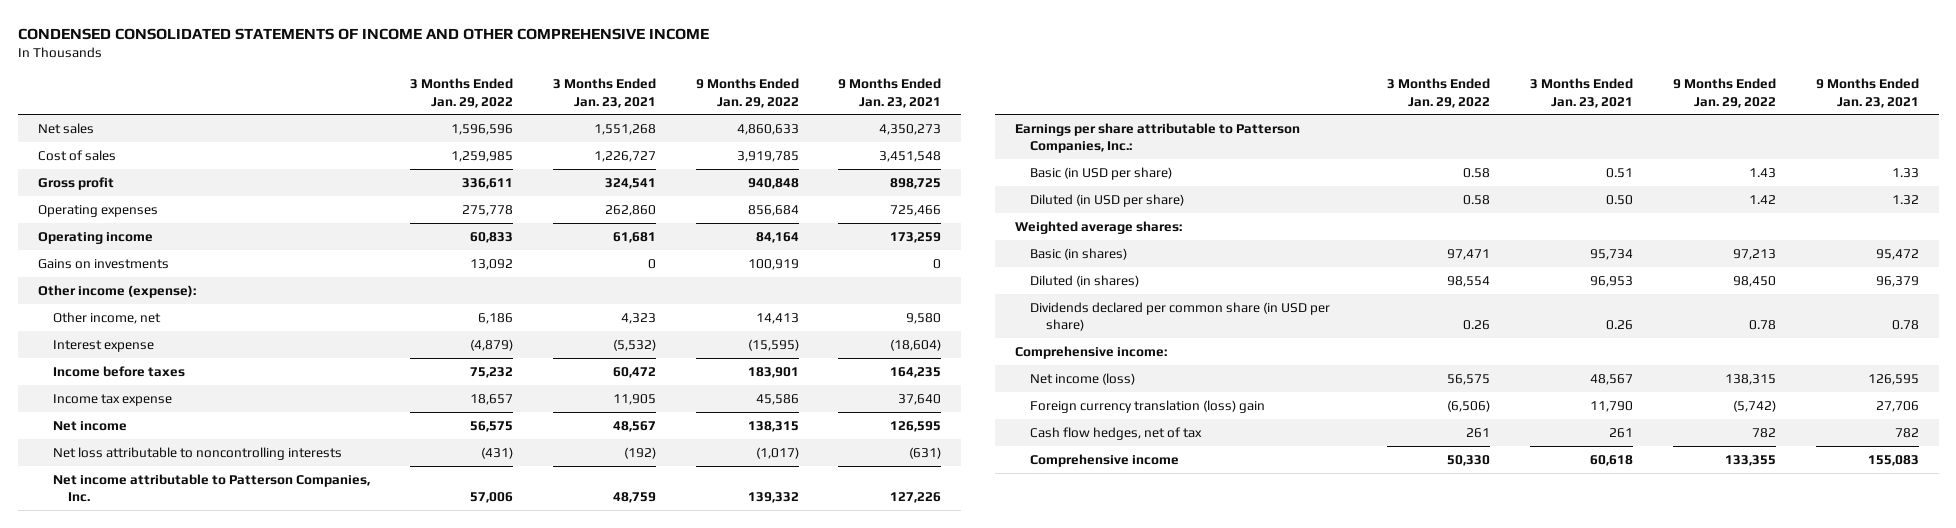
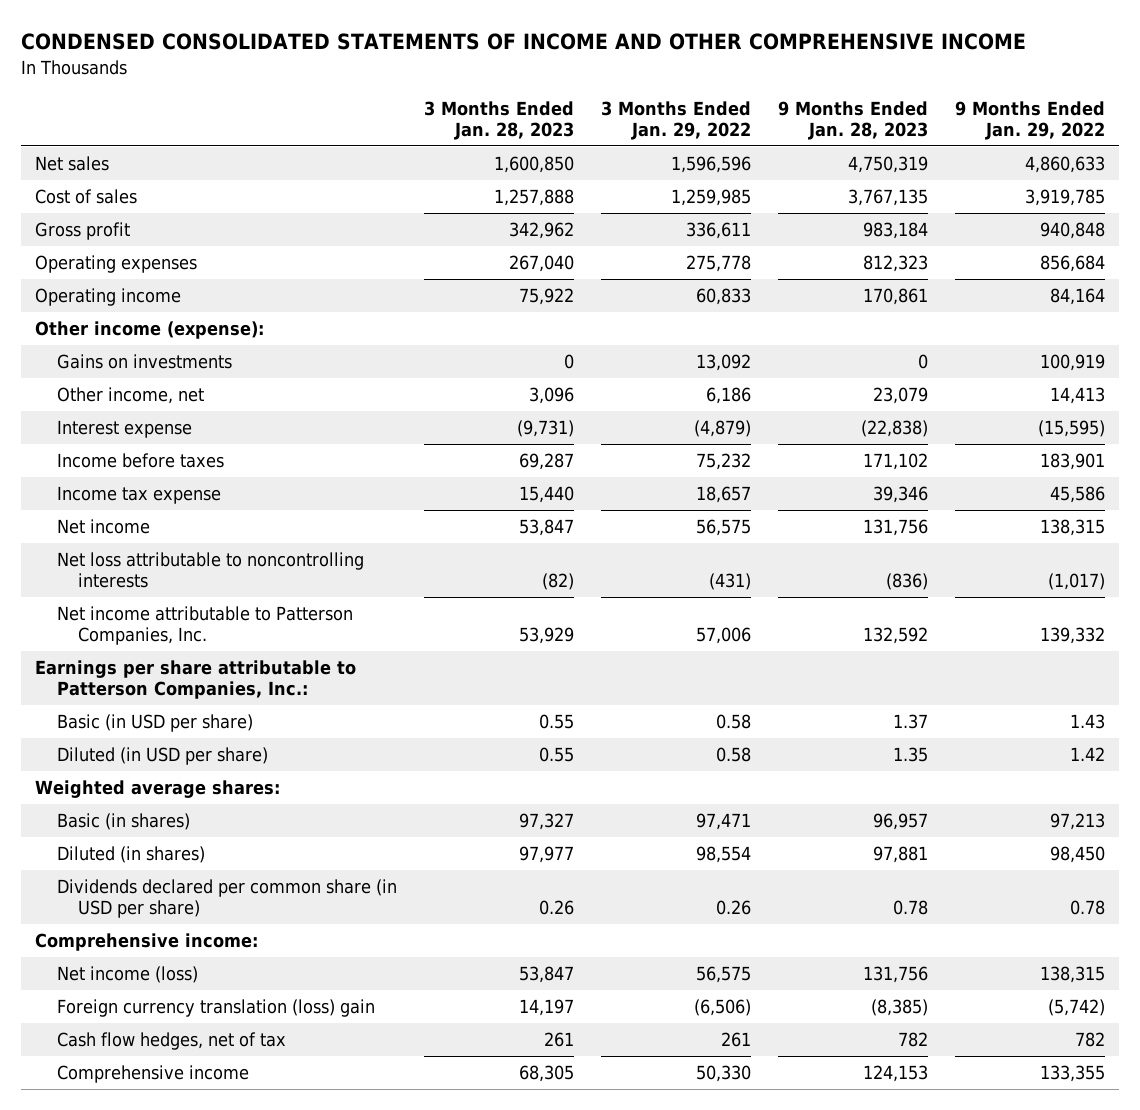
- | 3 Months Ended Jan. 29, 2022 | 3 Months Ended Jan. 23, 2021 | 9 Months Ended Jan. 29, 2022 | 9 Months Ended Jan. 23, 2021
+ | 3 Months Ended Jan. 28, 2023 | 3 Months Ended Jan. 29, 2022 | 9 Months Ended Jan. 28, 2023 | 9 Months Ended Jan. 29, 2022
moved down: Gains on investments | 0 | 13,092 | 0 | 100,919

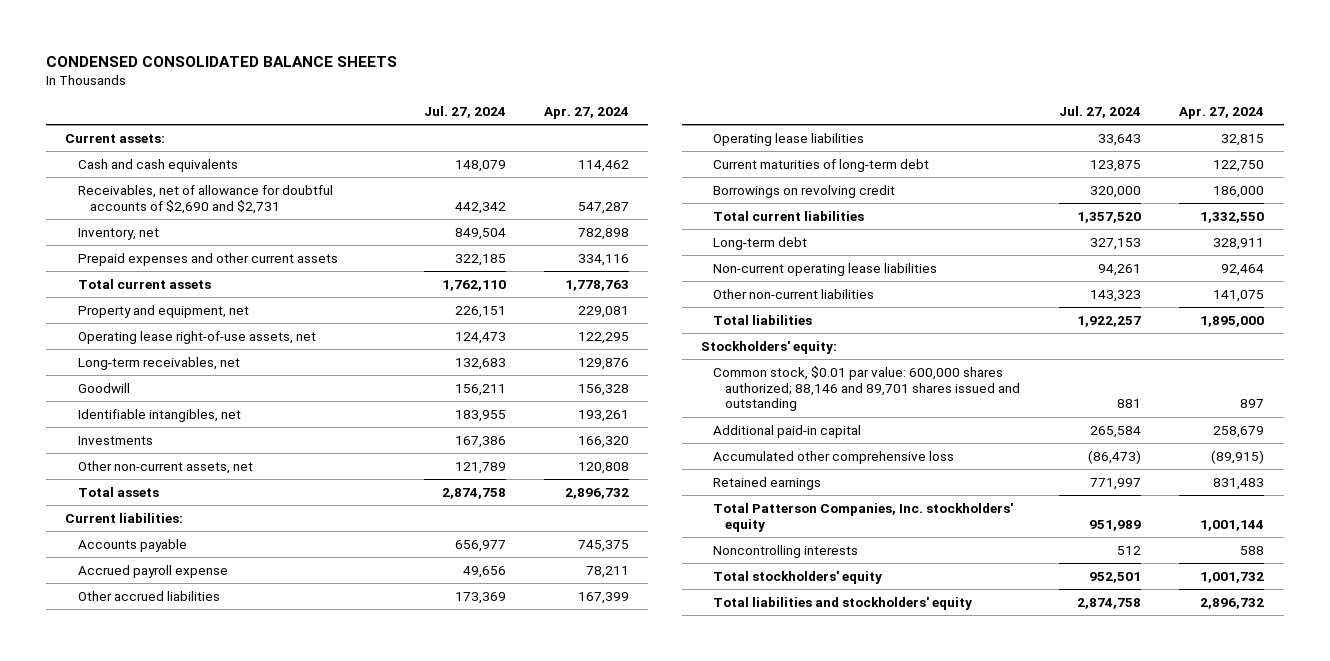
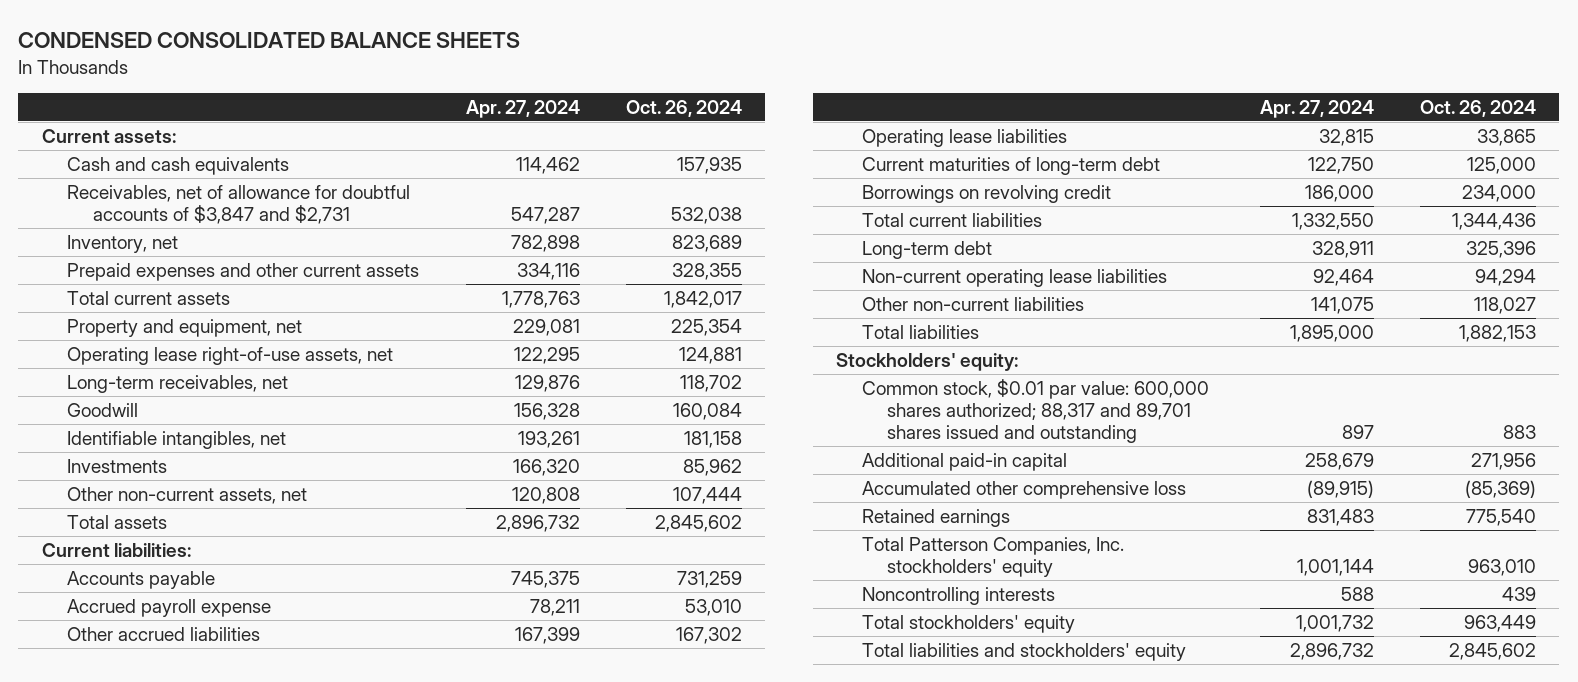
- | Jul. 27, 2024 | Apr. 27, 2024
+ | Apr. 27, 2024 | Oct. 26, 2024
- Receivables, net of allowance for doubtful accounts of $2,690 and $2,731 | 442,342 | 547,287
+ Receivables, net of allowance for doubtful accounts of $3,847 and $2,731 | 547,287 | 532,038
- Common stock, $0.01 par value: 600,000 shares authorized; 88,146 and 89,701 shares issued and outstanding | 881 | 897
+ Common stock, $0.01 par value: 600,000 shares authorized; 88,317 and 89,701 shares issued and outstanding | 897 | 883

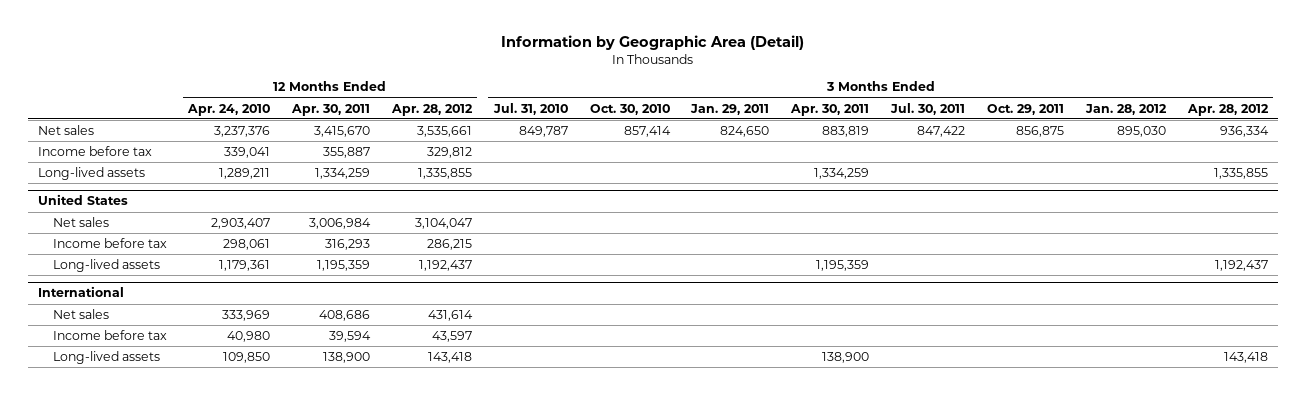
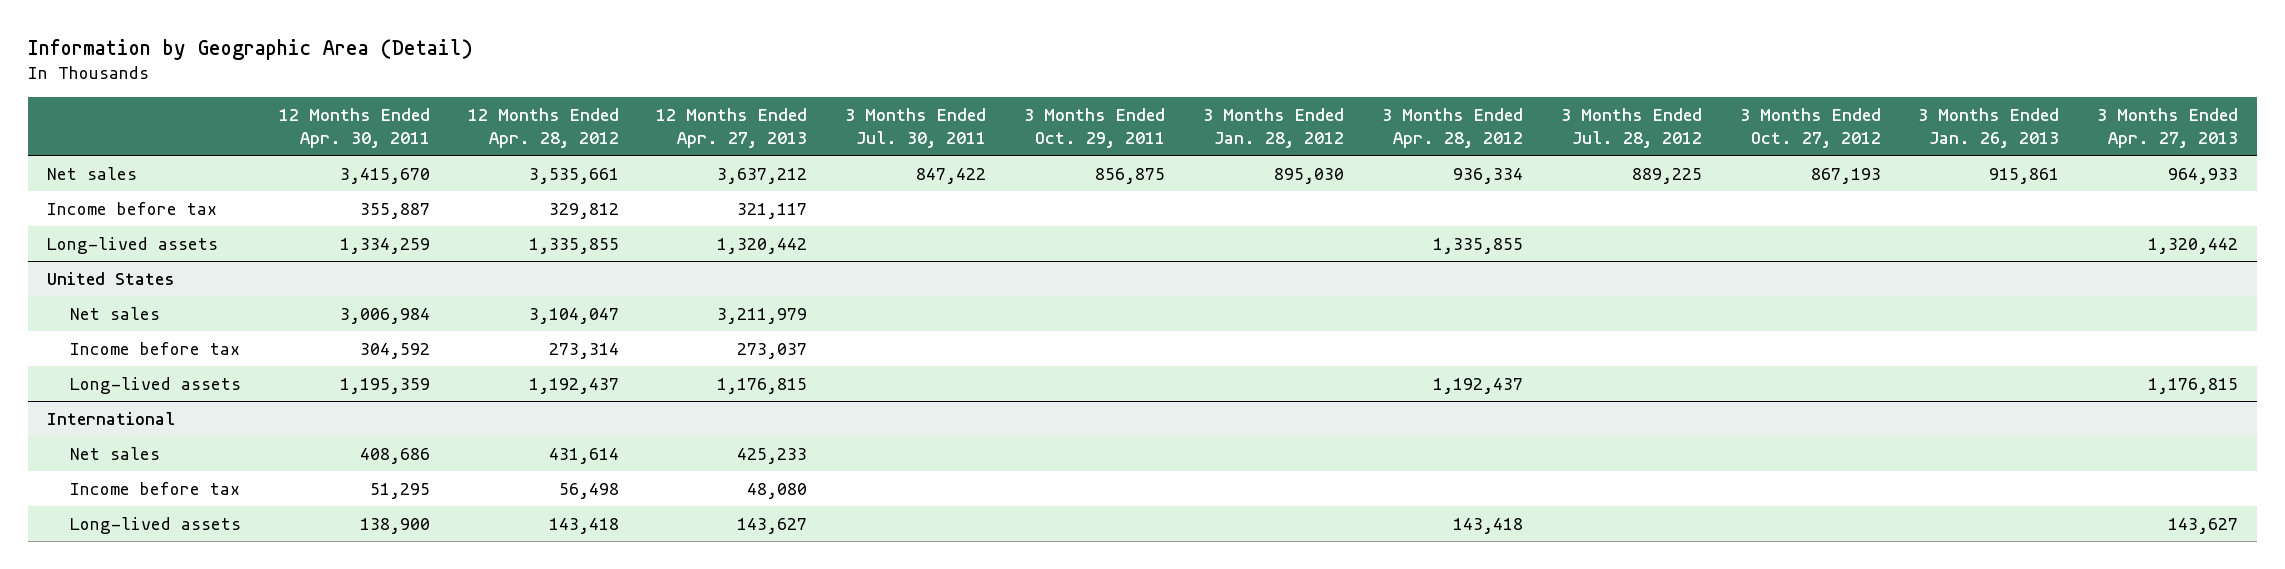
- | 12 Months Ended Apr. 24, 2010 | 12 Months Ended Apr. 30, 2011 | 12 Months Ended Apr. 28, 2012 | 3 Months Ended Jul. 31, 2010 | 3 Months Ended Oct. 30, 2010 | 3 Months Ended Jan. 29, 2011 | 3 Months Ended Apr. 30, 2011 | 3 Months Ended Jul. 30, 2011 | 3 Months Ended Oct. 29, 2011 | 3 Months Ended Jan. 28, 2012 | 3 Months Ended Apr. 28, 2012
+ | 12 Months Ended Apr. 30, 2011 | 12 Months Ended Apr. 28, 2012 | 12 Months Ended Apr. 27, 2013 | 3 Months Ended Jul. 30, 2011 | 3 Months Ended Oct. 29, 2011 | 3 Months Ended Jan. 28, 2012 | 3 Months Ended Apr. 28, 2012 | 3 Months Ended Jul. 28, 2012 | 3 Months Ended Oct. 27, 2012 | 3 Months Ended Jan. 26, 2013 | 3 Months Ended Apr. 27, 2013
@ United States
- Income before tax | 298,061 | 316,293 | 286,215 | | | | | | | |
+ Income before tax | 304,592 | 273,314 | 273,037 | | | | | | | |
@ International
- Income before tax | 40,980 | 39,594 | 43,597 | | | | | | | |
+ Income before tax | 51,295 | 56,498 | 48,080 | | | | | | | |

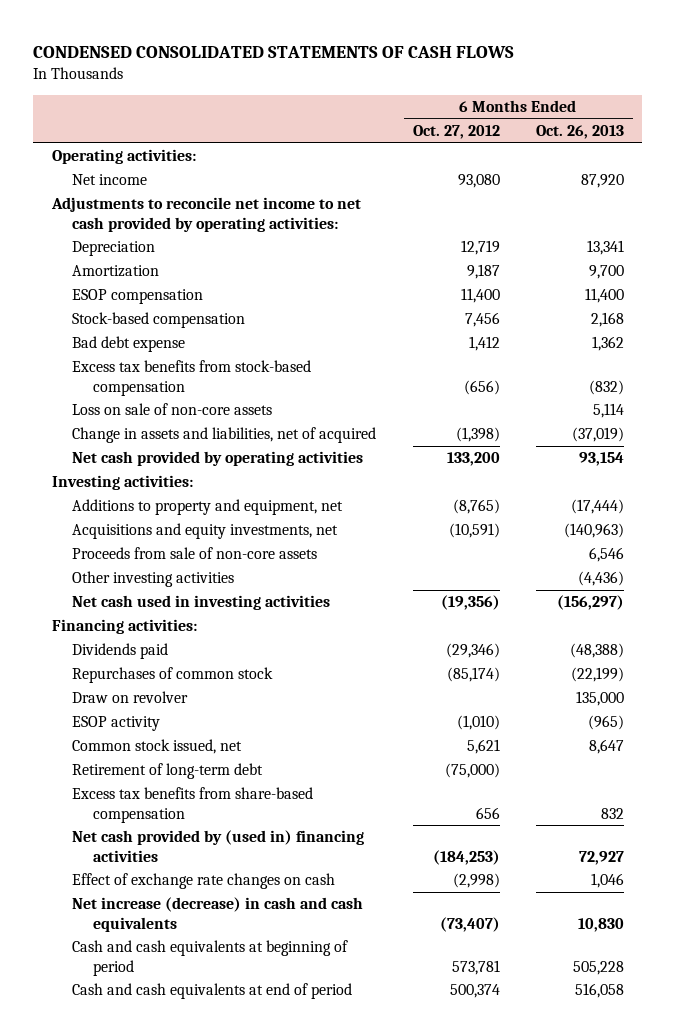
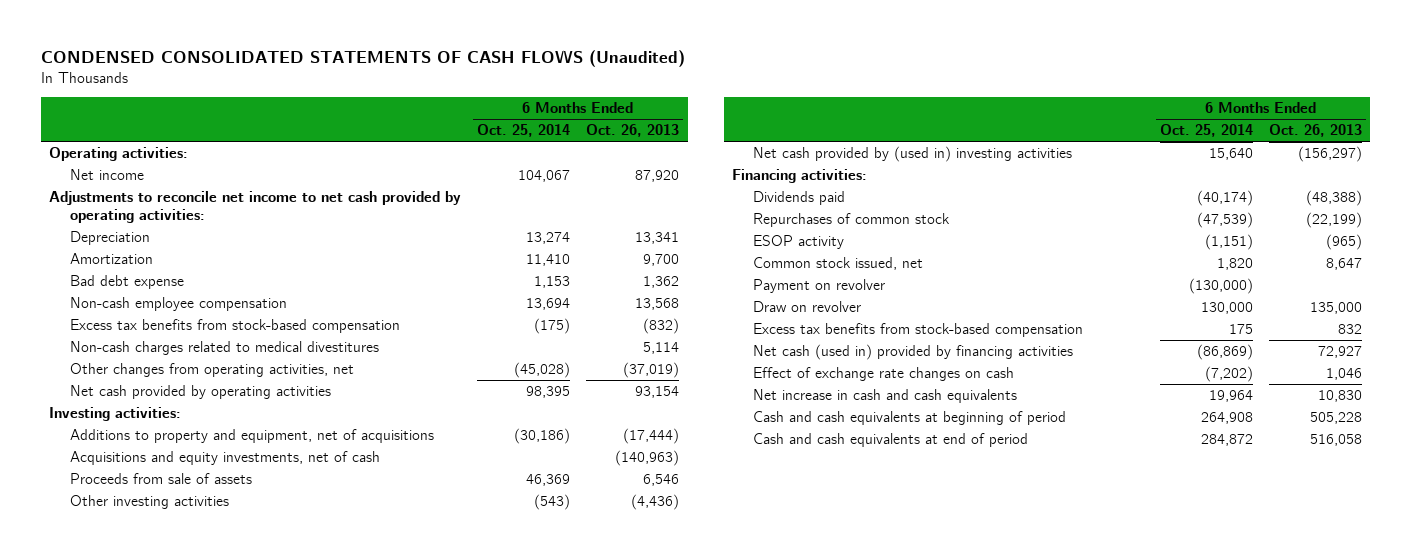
- CONDENSED CONSOLIDATED STATEMENTS OF CASH FLOWS
+ CONDENSED CONSOLIDATED STATEMENTS OF CASH FLOWS (Unaudited)
- | 6 Months Ended Oct. 27, 2012 | 6 Months Ended Oct. 26, 2013
+ | 6 Months Ended Oct. 25, 2014 | 6 Months Ended Oct. 26, 2013
- ESOP compensation | 11,400 | 11,400
- Stock-based compensation | 7,456 | 2,168
+ Non-cash employee compensation | 13,694 | 13,568
- Loss on sale of non-core assets | | 5,114
- Change in assets and liabilities, net of acquired | (1,398) | (37,019)
+ Non-cash charges related to medical divestitures | | 5,114
+ Other changes from operating activities, net | (45,028) | (37,019)
- Additions to property and equipment, net | (8,765) | (17,444)
- Acquisitions and equity investments, net | (10,591) | (140,963)
- Proceeds from sale of non-core assets | | 6,546
+ Additions to property and equipment, net of acquisitions | (30,186) | (17,444)
+ Acquisitions and equity investments, net of cash | | (140,963)
+ Proceeds from sale of assets | 46,369 | 6,546
- Net cash used in investing activities | (19,356) | (156,297)
+ Net cash provided by (used in) investing activities | 15,640 | (156,297)
- Retirement of long-term debt | (75,000) |
- Excess tax benefits from share-based compensation | 656 | 832
- Net cash provided by (used in) financing activities | (184,253) | 72,927
+ Payment on revolver | (130,000) |
moved down: Draw on revolver | 130,000 | 135,000
+ Excess tax benefits from stock-based compensation | 175 | 832
+ Net cash (used in) provided by financing activities | (86,869) | 72,927
- Net increase (decrease) in cash and cash equivalents | (73,407) | 10,830
+ Net increase in cash and cash equivalents | 19,964 | 10,830

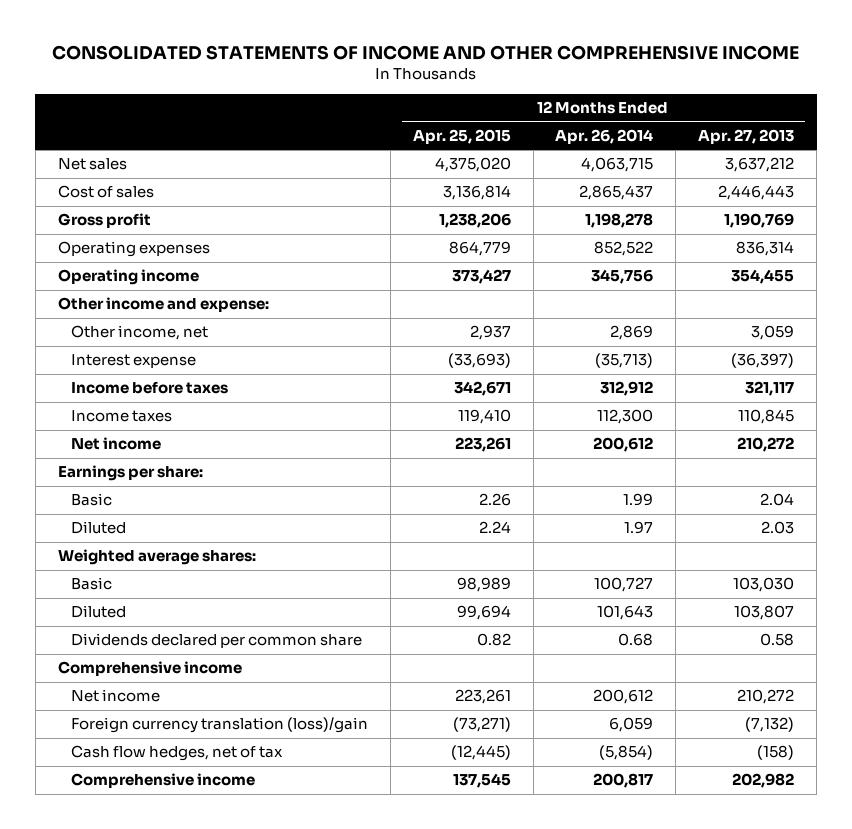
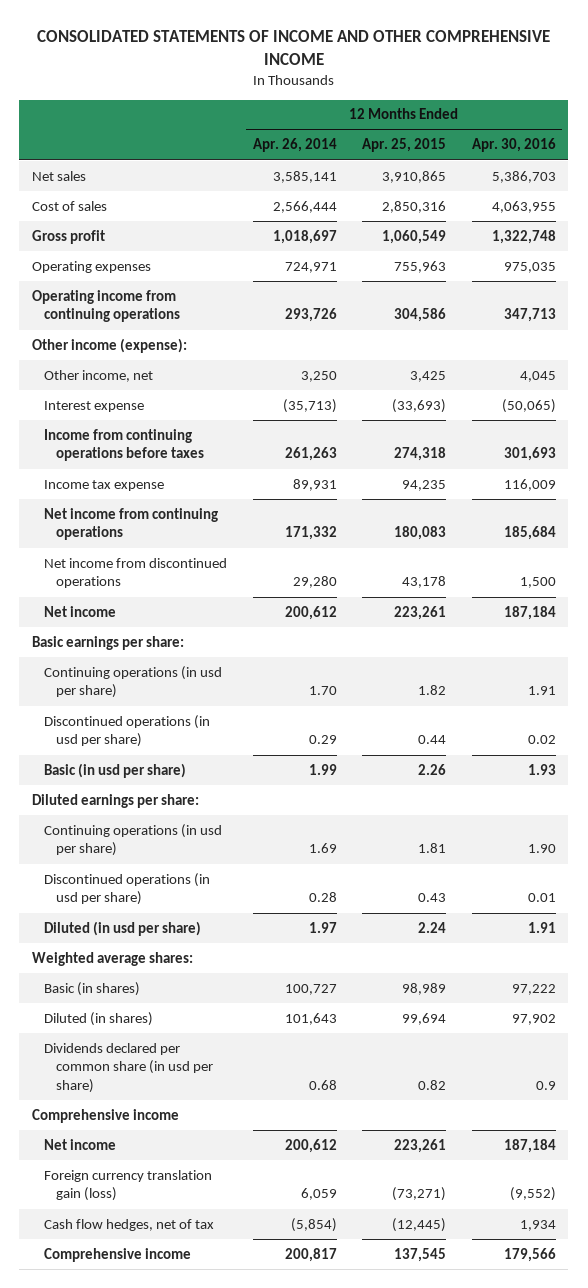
- | 12 Months Ended Apr. 25, 2015 | 12 Months Ended Apr. 26, 2014 | 12 Months Ended Apr. 27, 2013
+ | 12 Months Ended Apr. 26, 2014 | 12 Months Ended Apr. 25, 2015 | 12 Months Ended Apr. 30, 2016
- Net sales | 4,375,020 | 4,063,715 | 3,637,212
- Cost of sales | 3,136,814 | 2,865,437 | 2,446,443
- Gross profit | 1,238,206 | 1,198,278 | 1,190,769
- Operating expenses | 864,779 | 852,522 | 836,314
- Operating income | 373,427 | 345,756 | 354,455
- Other income and expense:
- Other income, net | 2,937 | 2,869 | 3,059
+ Net sales | 3,585,141 | 3,910,865 | 5,386,703
+ Cost of sales | 2,566,444 | 2,850,316 | 4,063,955
+ Gross profit | 1,018,697 | 1,060,549 | 1,322,748
+ Operating expenses | 724,971 | 755,963 | 975,035
+ Operating income from continuing operations | 293,726 | 304,586 | 347,713
+ Other income (expense):
+ Other income, net | 3,250 | 3,425 | 4,045
- Income before taxes | 342,671 | 312,912 | 321,117
- Income taxes | 119,410 | 112,300 | 110,845
+ Income from continuing operations before taxes | 261,263 | 274,318 | 301,693
+ Income tax expense | 89,931 | 94,235 | 116,009
+ Net income from continuing operations | 171,332 | 180,083 | 185,684
+ Net income from discontinued operations | 29,280 | 43,178 | 1,500
- Earnings per share:
- Basic | 2.26 | 1.99 | 2.04
- Diluted | 2.24 | 1.97 | 2.03
+ Basic earnings per share:
+ Continuing operations (in usd per share) | 1.70 | 1.82 | 1.91
+ Discontinued operations (in usd per share) | 0.29 | 0.44 | 0.02
+ Basic (in usd per share) | 1.99 | 2.26 | 1.93
+ Diluted earnings per share:
+ Continuing operations (in usd per share) | 1.69 | 1.81 | 1.90
+ Discontinued operations (in usd per share) | 0.28 | 0.43 | 0.01
+ Diluted (in usd per share) | 1.97 | 2.24 | 1.91
- Basic | 98,989 | 100,727 | 103,030
- Diluted | 99,694 | 101,643 | 103,807
- Dividends declared per common share | 0.82 | 0.68 | 0.58
+ Basic (in shares) | 100,727 | 98,989 | 97,222
+ Diluted (in shares) | 101,643 | 99,694 | 97,902
+ Dividends declared per common share (in usd per share) | 0.68 | 0.82 | 0.9
- Foreign currency translation (loss)/gain | (73,271) | 6,059 | (7,132)
+ Foreign currency translation gain (loss) | 6,059 | (73,271) | (9,552)

